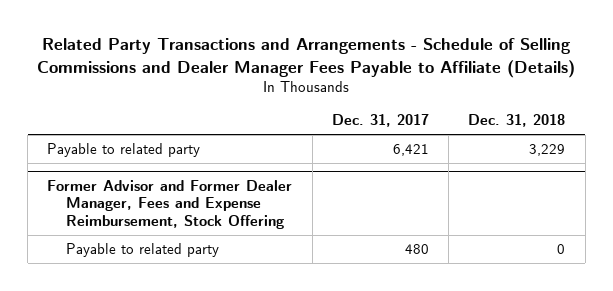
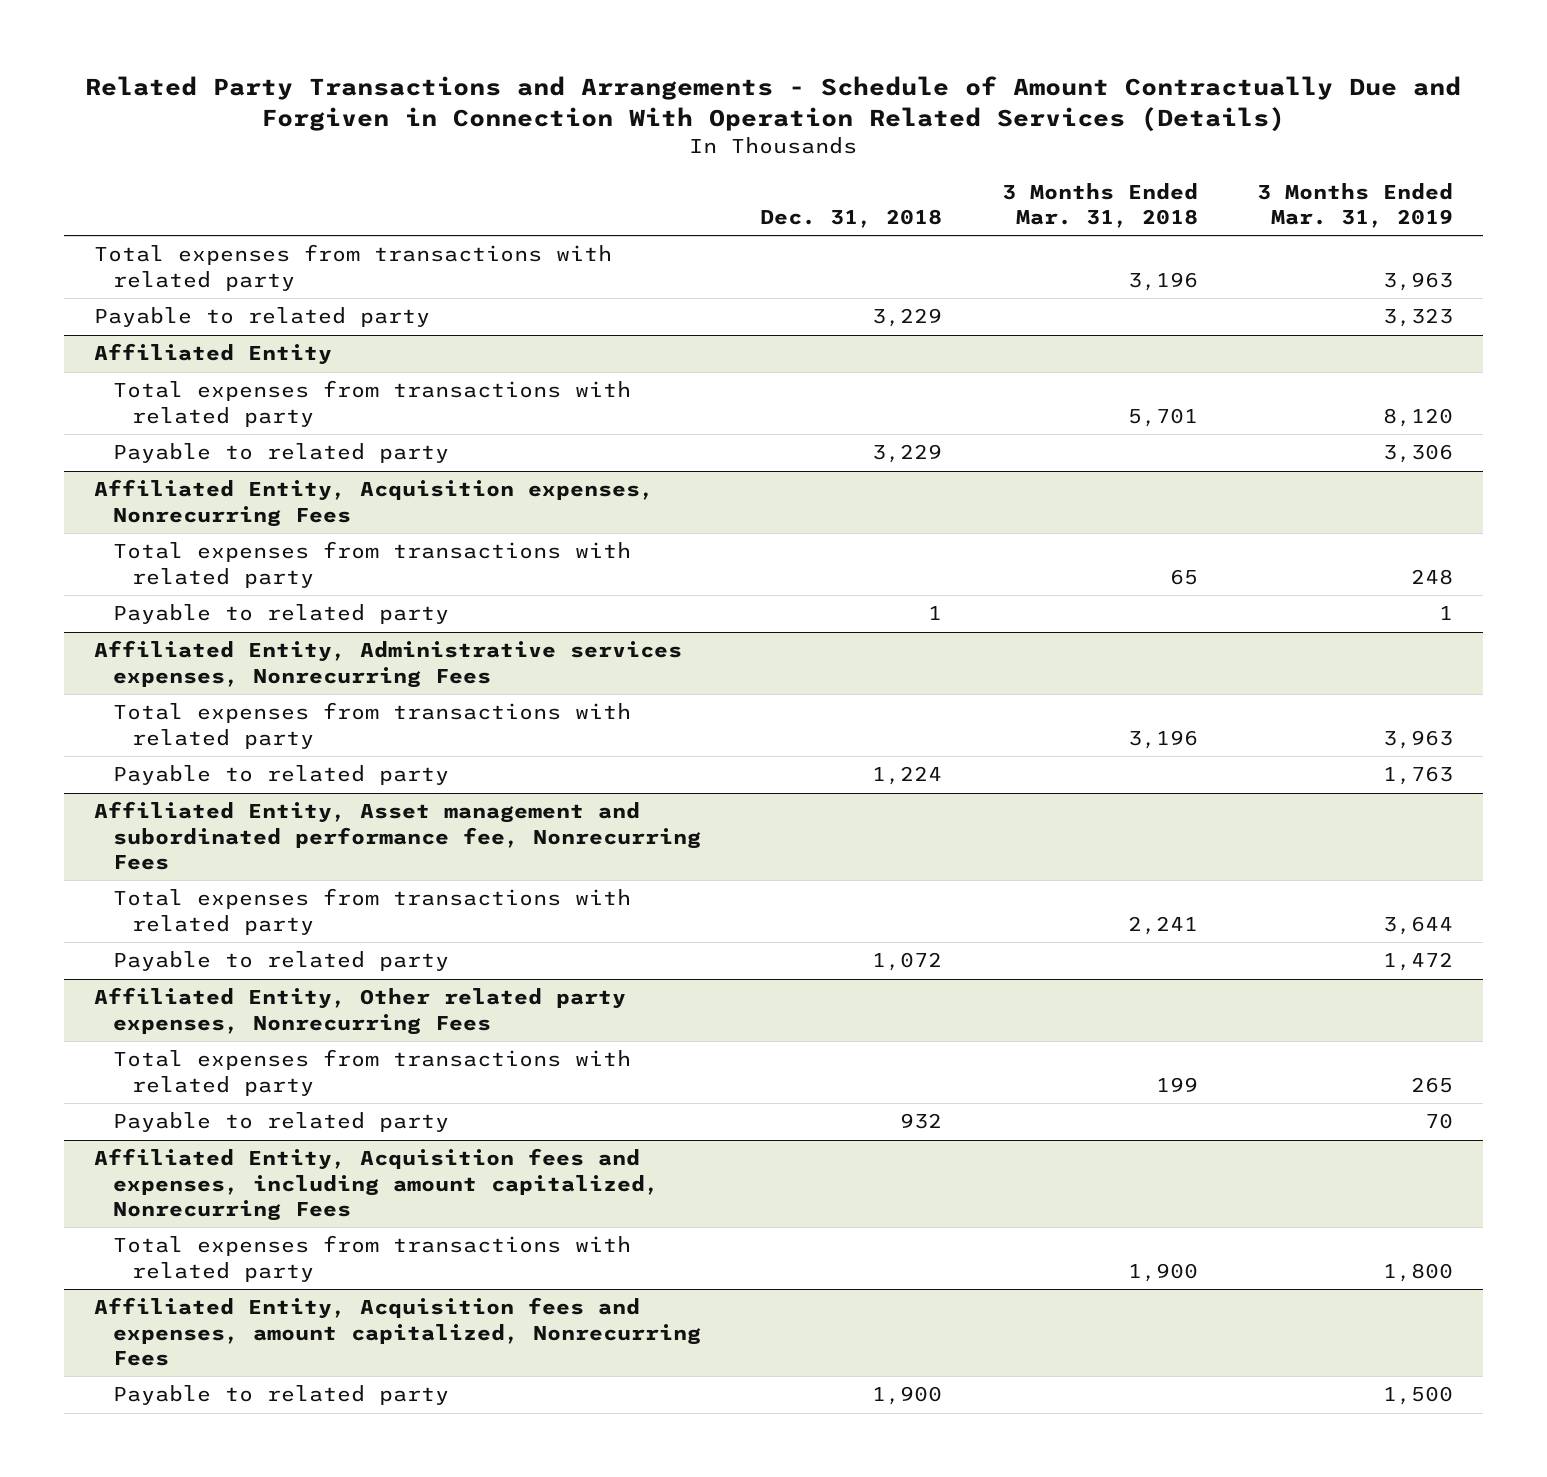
- Related Party Transactions and Arrangements - Schedule of Selling Commissions and Dealer Manager Fees Payable to Affiliate (Details)
+ Related Party Transactions and Arrangements - Schedule of Amount Contractually Due and Forgiven in Connection With Operation Related Services (Details)
- | Dec. 31, 2017 | Dec. 31, 2018
+ | Dec. 31, 2018 | 3 Months Ended Mar. 31, 2018 | 3 Months Ended Mar. 31, 2019
+ Total expenses from transactions with related party | | 3,196 | 3,963
- Former Advisor and Former Dealer Manager, Fees and Expense Reimbursement, Stock Offering
- Payable to related party | 480 | 0
+ Affiliated Entity
+ Total expenses from transactions with related party | | 5,701 | 8,120
+ Payable to related party | 3,229 | | 3,306
+ Affiliated Entity, Acquisition expenses, Nonrecurring Fees
+ Total expenses from transactions with related party | | 65 | 248
+ Payable to related party | 1 | | 1
+ Affiliated Entity, Administrative services expenses, Nonrecurring Fees
+ Total expenses from transactions with related party | | 3,196 | 3,963
+ Payable to related party | 1,224 | | 1,763
+ Affiliated Entity, Asset management and subordinated performance fee, Nonrecurring Fees
+ Total expenses from transactions with related party | | 2,241 | 3,644
+ Payable to related party | 1,072 | | 1,472
+ Affiliated Entity, Other related party expenses, Nonrecurring Fees
+ Total expenses from transactions with related party | | 199 | 265
+ Payable to related party | 932 | | 70
+ Affiliated Entity, Acquisition fees and expenses, including amount capitalized, Nonrecurring Fees
+ Total expenses from transactions with related party | | 1,900 | 1,800
+ Affiliated Entity, Acquisition fees and expenses, amount capitalized, Nonrecurring Fees
+ Payable to related party | 1,900 | | 1,500

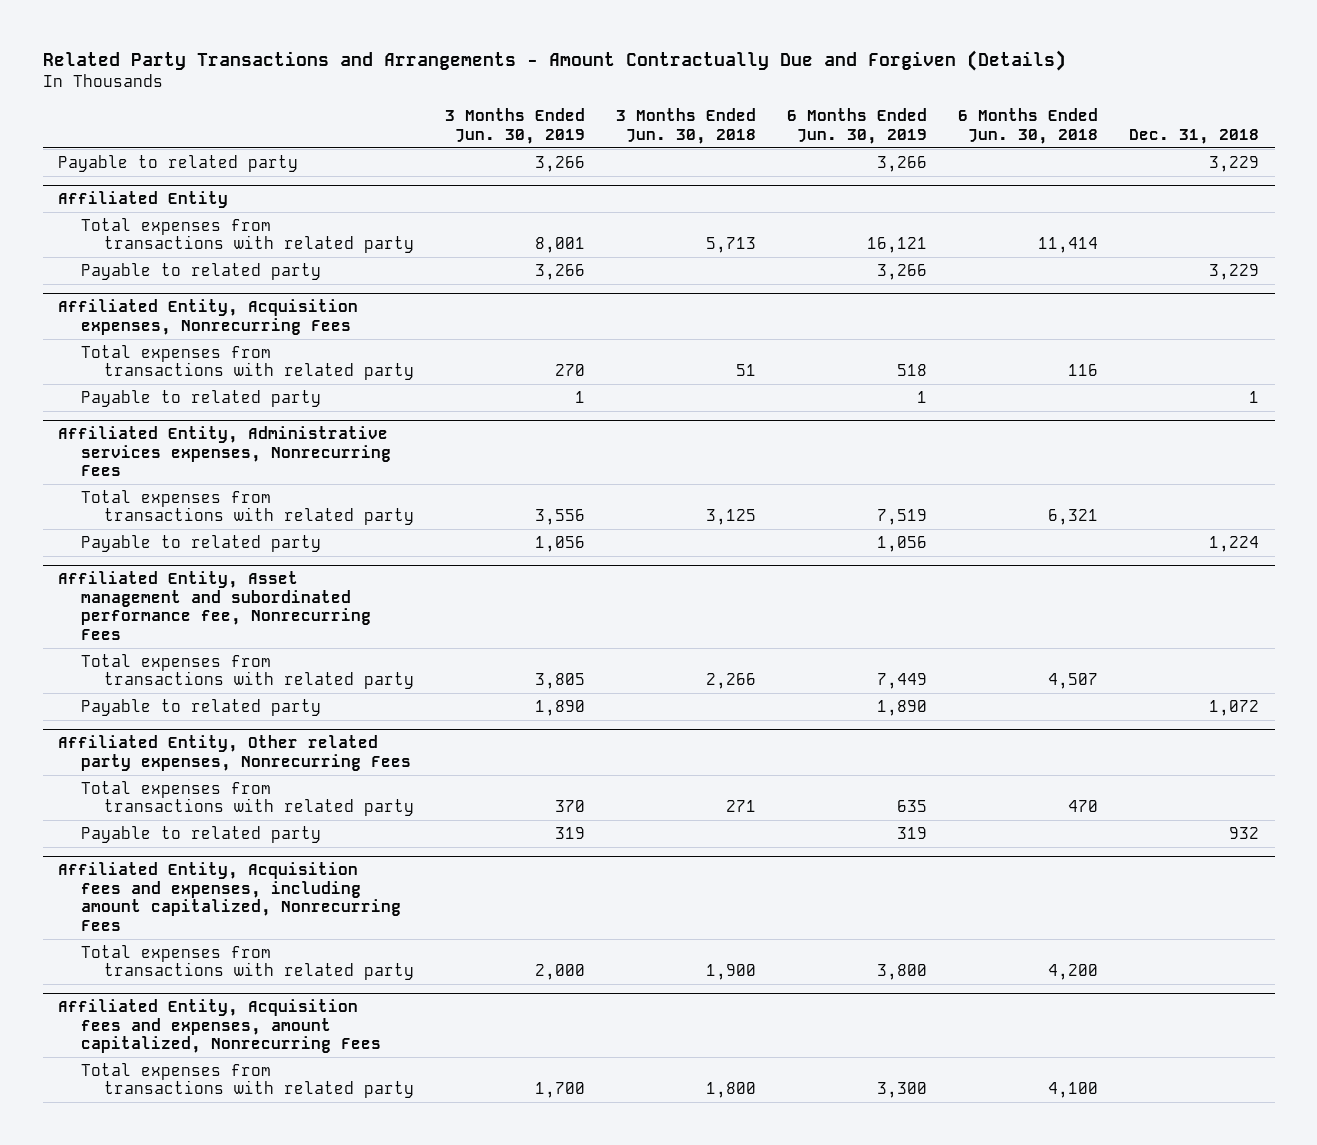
- Related Party Transactions and Arrangements - Schedule of Amount Contractually Due and Forgiven in Connection With Operation Related Services (Details)
+ Related Party Transactions and Arrangements - Amount Contractually Due and Forgiven (Details)
- | Dec. 31, 2018 | 3 Months Ended Mar. 31, 2018 | 3 Months Ended Mar. 31, 2019
+ | 3 Months Ended Jun. 30, 2019 | 3 Months Ended Jun. 30, 2018 | 6 Months Ended Jun. 30, 2019 | 6 Months Ended Jun. 30, 2018 | Dec. 31, 2018
- Total expenses from transactions with related party | | 3,196 | 3,963
@ Affiliated Entity, Acquisition fees and expenses, amount capitalized, Nonrecurring Fees
- Payable to related party | 1,900 | | 1,500
+ Total expenses from transactions with related party | 1,700 | 1,800 | 3,300 | 4,100 |

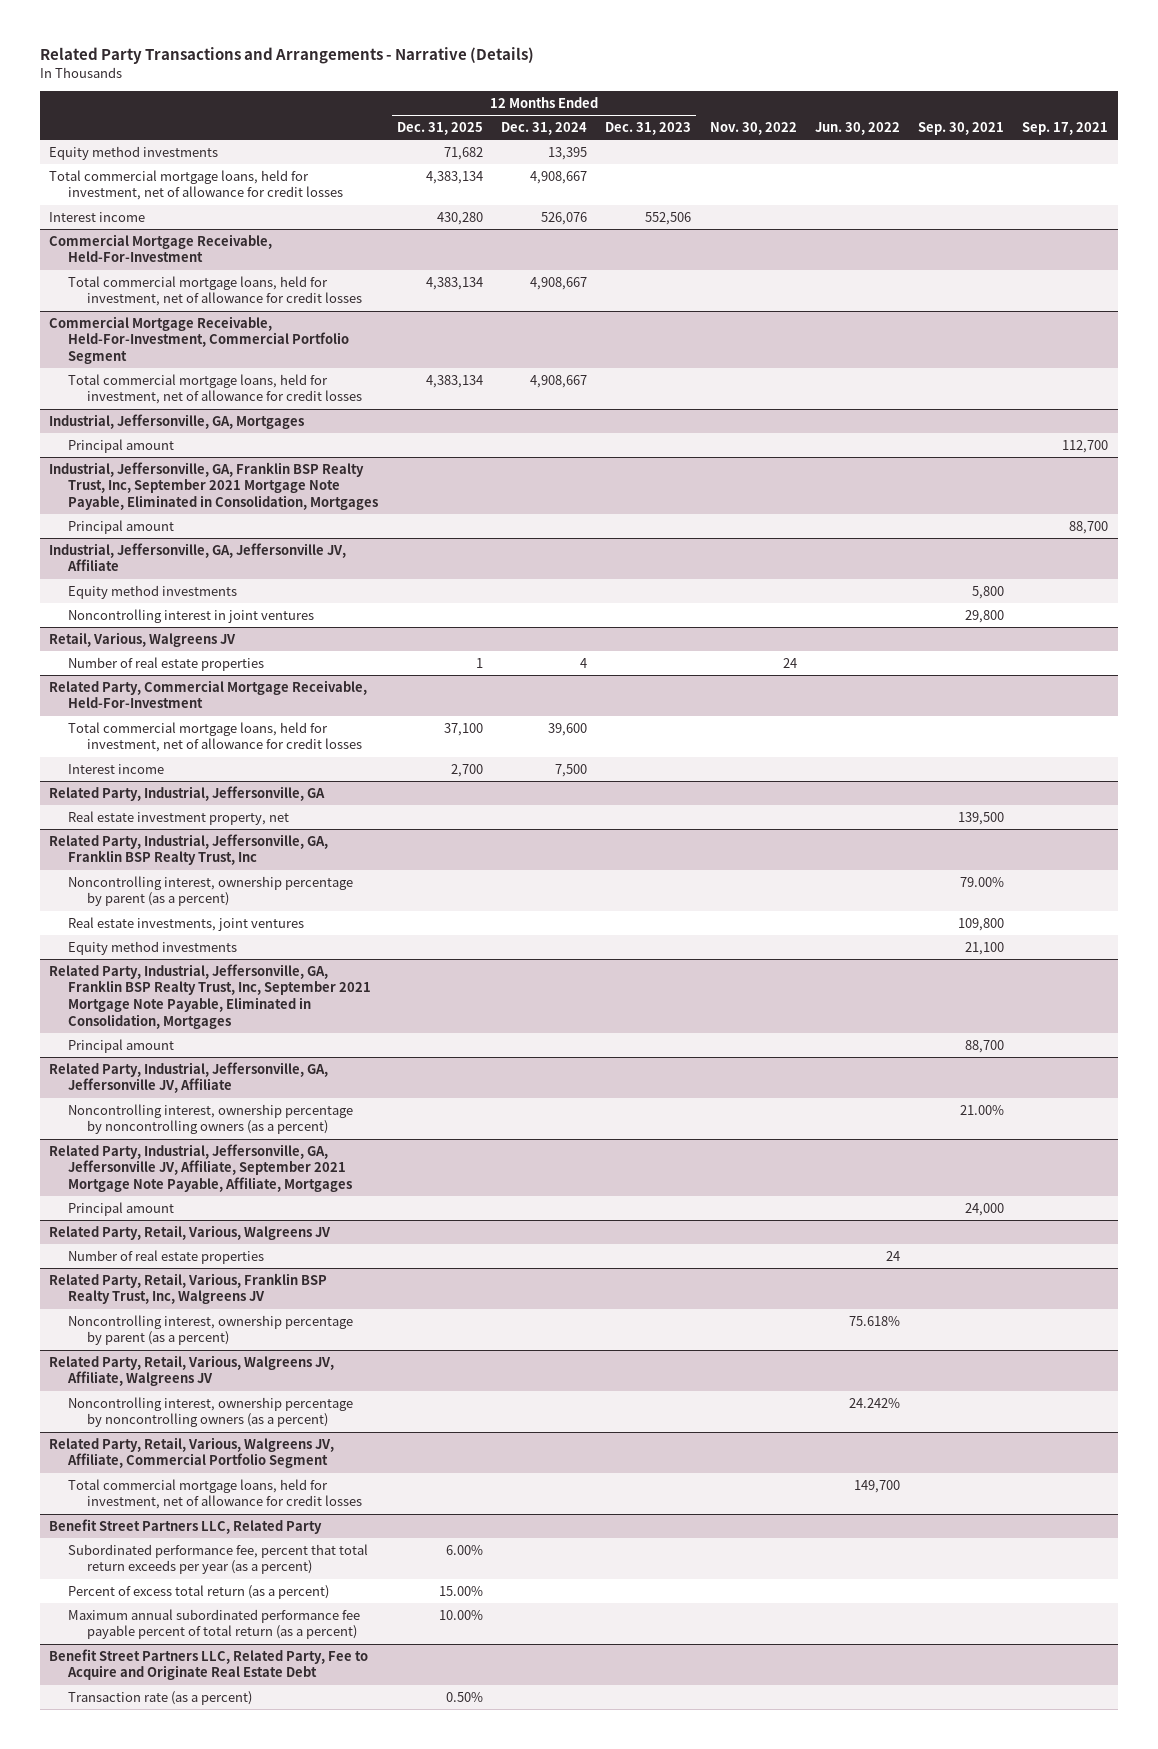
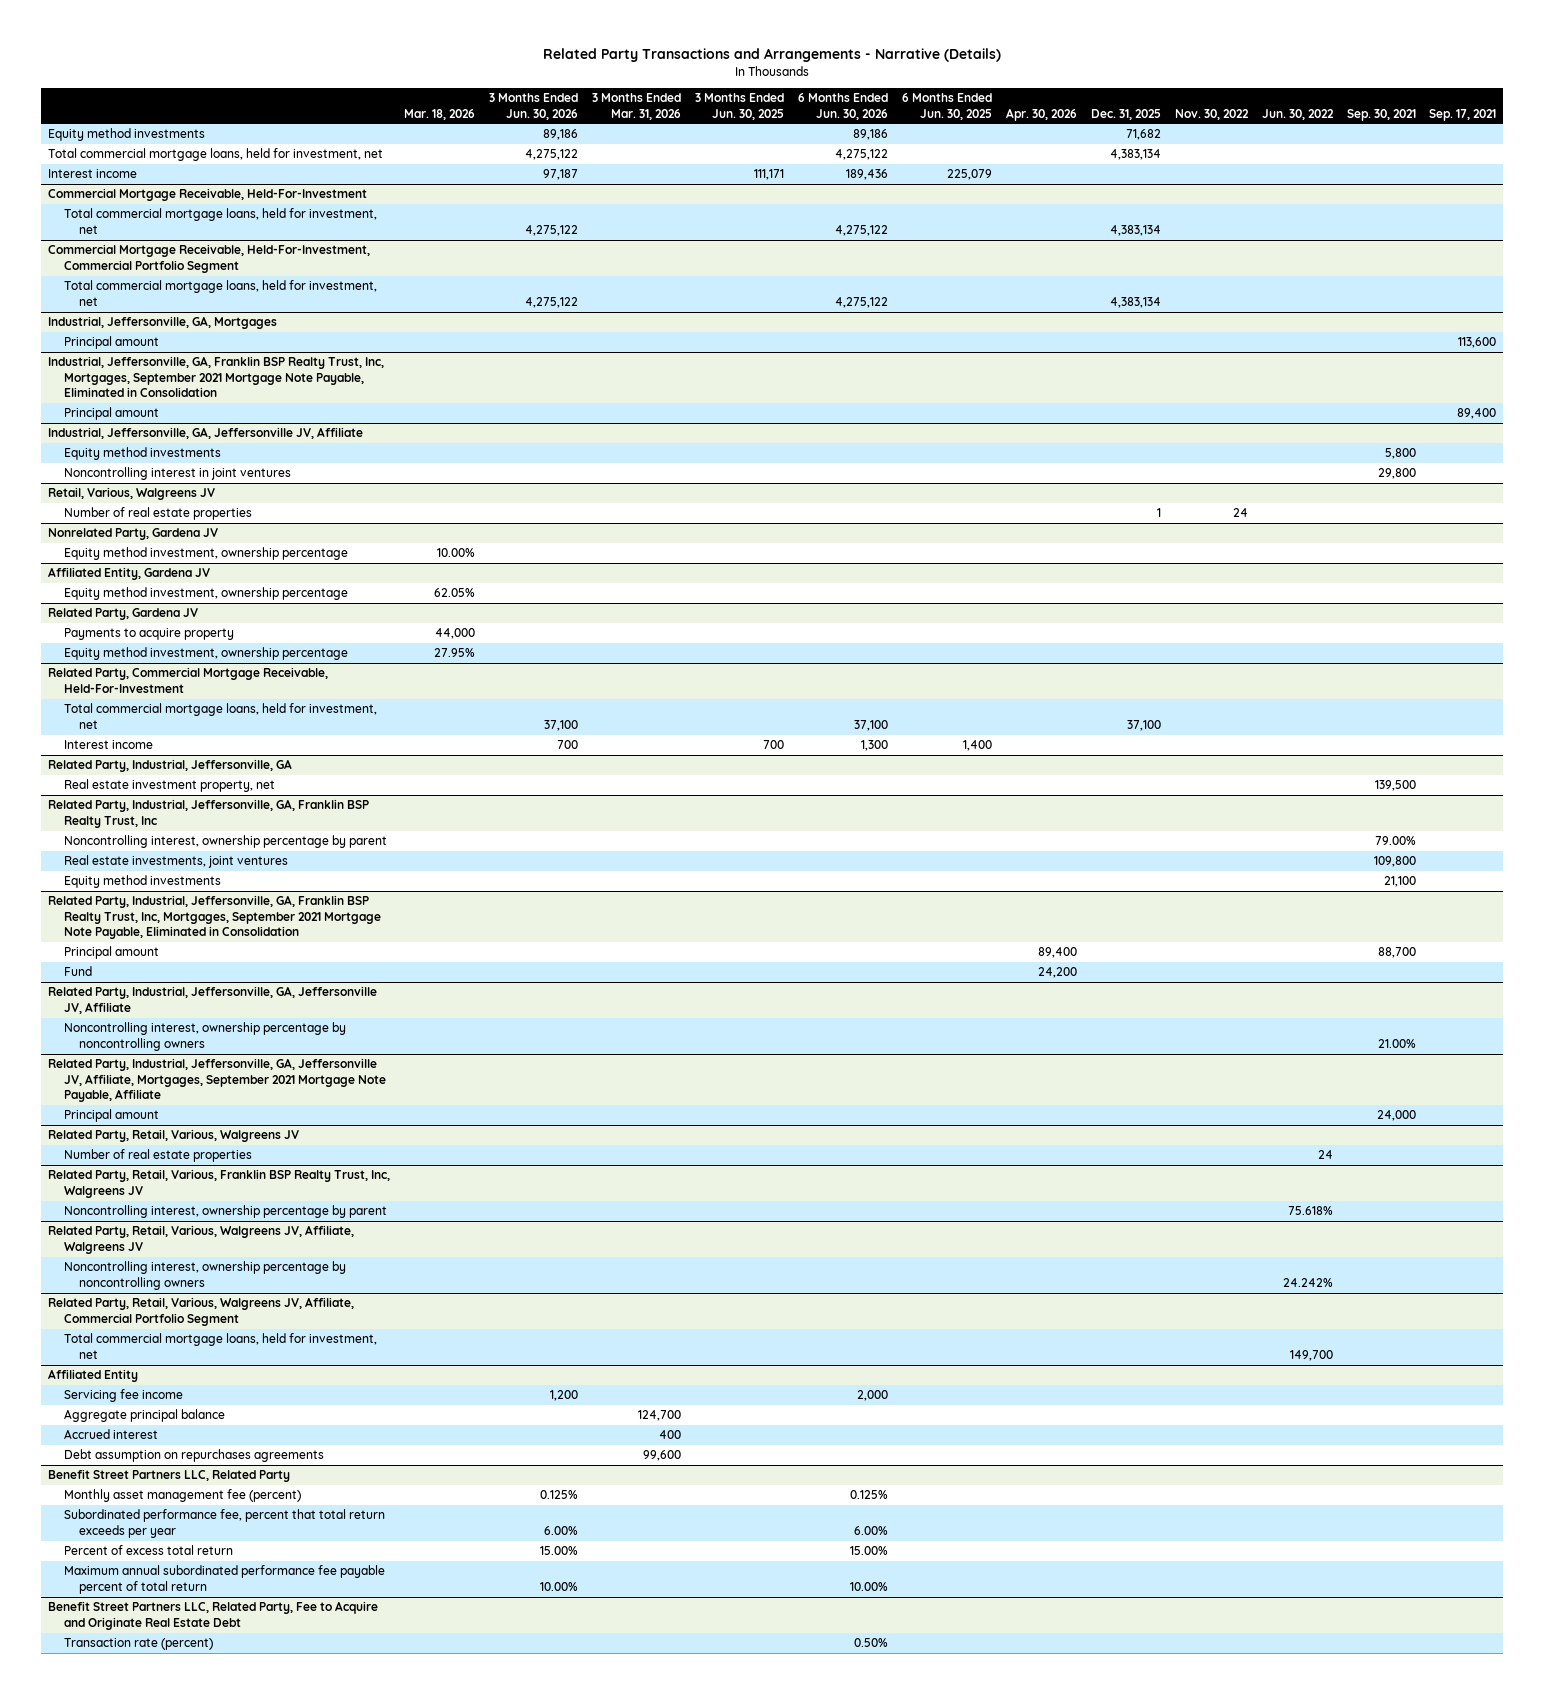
- | 12 Months Ended Dec. 31, 2025 | 12 Months Ended Dec. 31, 2024 | 12 Months Ended Dec. 31, 2023 | Nov. 30, 2022 | Jun. 30, 2022 | Sep. 30, 2021 | Sep. 17, 2021
+ | Mar. 18, 2026 | 3 Months Ended Jun. 30, 2026 | 3 Months Ended Mar. 31, 2026 | 3 Months Ended Jun. 30, 2025 | 6 Months Ended Jun. 30, 2026 | 6 Months Ended Jun. 30, 2025 | Apr. 30, 2026 | Dec. 31, 2025 | Nov. 30, 2022 | Jun. 30, 2022 | Sep. 30, 2021 | Sep. 17, 2021
- Total commercial mortgage loans, held for investment, net of allowance for credit losses | 4,383,134 | 4,908,667 | | | | |
+ Total commercial mortgage loans, held for investment, net | | 4,275,122 | | | 4,275,122 | | | 4,383,134 | | | |
@ Commercial Mortgage Receivable, Held-For-Investment
- Total commercial mortgage loans, held for investment, net of allowance for credit losses | 4,383,134 | 4,908,667 | | | | |
+ Total commercial mortgage loans, held for investment, net | | 4,275,122 | | | 4,275,122 | | | 4,383,134 | | | |
@ Commercial Mortgage Receivable, Held-For-Investment, Commercial Portfolio Segment
- Total commercial mortgage loans, held for investment, net of allowance for credit losses | 4,383,134 | 4,908,667 | | | | |
+ Total commercial mortgage loans, held for investment, net | | 4,275,122 | | | 4,275,122 | | | 4,383,134 | | | |
@ Industrial, Jeffersonville, GA, Mortgages
- Principal amount | | | | | | | 112,700
- Industrial, Jeffersonville, GA, Franklin BSP Realty Trust, Inc, September 2021 Mortgage Note Payable, Eliminated in Consolidation, Mortgages
- Principal amount | | | | | | | 88,700
@ Industrial, Jeffersonville, GA, Mortgages
+ Principal amount | | | | | | | | | | | | 113,600
+ Industrial, Jeffersonville, GA, Franklin BSP Realty Trust, Inc, Mortgages, September 2021 Mortgage Note Payable, Eliminated in Consolidation
+ Principal amount | | | | | | | | | | | | 89,400
+ Nonrelated Party, Gardena JV
+ Equity method investment, ownership percentage | 10.00% | | | | | | | | | | |
+ Affiliated Entity, Gardena JV
+ Equity method investment, ownership percentage | 62.05% | | | | | | | | | | |
+ Related Party, Gardena JV
+ Payments to acquire property | 44,000 | | | | | | | | | | |
+ Equity method investment, ownership percentage | 27.95% | | | | | | | | | | |
@ Related Party, Commercial Mortgage Receivable, Held-For-Investment
- Total commercial mortgage loans, held for investment, net of allowance for credit losses | 37,100 | 39,600 | | | | |
+ Total commercial mortgage loans, held for investment, net | | 37,100 | | | 37,100 | | | 37,100 | | | |
@ Related Party, Industrial, Jeffersonville, GA, Franklin BSP Realty Trust, Inc
- Noncontrolling interest, ownership percentage by parent (as a percent) | | | | | | 79.00% |
+ Noncontrolling interest, ownership percentage by parent | | | | | | | | | | | 79.00% |
- Related Party, Industrial, Jeffersonville, GA, Franklin BSP Realty Trust, Inc, September 2021 Mortgage Note Payable, Eliminated in Consolidation, Mortgages
+ Related Party, Industrial, Jeffersonville, GA, Franklin BSP Realty Trust, Inc, Mortgages, September 2021 Mortgage Note Payable, Eliminated in Consolidation
+ Fund | | | | | | | 24,200 | | | | |
@ Related Party, Industrial, Jeffersonville, GA, Jeffersonville JV, Affiliate
- Noncontrolling interest, ownership percentage by noncontrolling owners (as a percent) | | | | | | 21.00% |
- Related Party, Industrial, Jeffersonville, GA, Jeffersonville JV, Affiliate, September 2021 Mortgage Note Payable, Affiliate, Mortgages
@ Related Party, Industrial, Jeffersonville, GA, Jeffersonville JV, Affiliate
+ Noncontrolling interest, ownership percentage by noncontrolling owners | | | | | | | | | | | 21.00% |
+ Related Party, Industrial, Jeffersonville, GA, Jeffersonville JV, Affiliate, Mortgages, September 2021 Mortgage Note Payable, Affiliate
@ Related Party, Retail, Various, Franklin BSP Realty Trust, Inc, Walgreens JV
- Noncontrolling interest, ownership percentage by parent (as a percent) | | | | | 75.618% | |
+ Noncontrolling interest, ownership percentage by parent | | | | | | | | | | 75.618% | |
@ Related Party, Retail, Various, Walgreens JV, Affiliate, Walgreens JV
- Noncontrolling interest, ownership percentage by noncontrolling owners (as a percent) | | | | | 24.242% | |
+ Noncontrolling interest, ownership percentage by noncontrolling owners | | | | | | | | | | 24.242% | |
@ Related Party, Retail, Various, Walgreens JV, Affiliate, Commercial Portfolio Segment
- Total commercial mortgage loans, held for investment, net of allowance for credit losses | | | | | 149,700 | |
+ Total commercial mortgage loans, held for investment, net | | | | | | | | | | 149,700 | |
+ Affiliated Entity
+ Servicing fee income | | 1,200 | | | 2,000 | | | | | | |
+ Aggregate principal balance | | | 124,700 | | | | | | | | |
+ Accrued interest | | | 400 | | | | | | | | |
+ Debt assumption on repurchases agreements | | | 99,600 | | | | | | | | |
@ Benefit Street Partners LLC, Related Party
- Subordinated performance fee, percent that total return exceeds per year (as a percent) | 6.00% | | | | | |
- Percent of excess total return (as a percent) | 15.00% | | | | | |
- Maximum annual subordinated performance fee payable percent of total return (as a percent) | 10.00% | | | | | |
+ Monthly asset management fee (percent) | | 0.125% | | | 0.125% | | | | | | |
+ Subordinated performance fee, percent that total return exceeds per year | | 6.00% | | | 6.00% | | | | | | |
+ Percent of excess total return | | 15.00% | | | 15.00% | | | | | | |
+ Maximum annual subordinated performance fee payable percent of total return | | 10.00% | | | 10.00% | | | | | | |
@ Benefit Street Partners LLC, Related Party, Fee to Acquire and Originate Real Estate Debt
- Transaction rate (as a percent) | 0.50% | | | | | |
+ Transaction rate (percent) | | | | | 0.50% | | | | | | |

